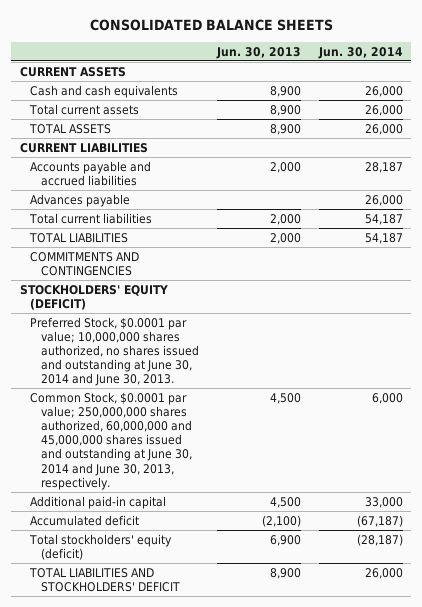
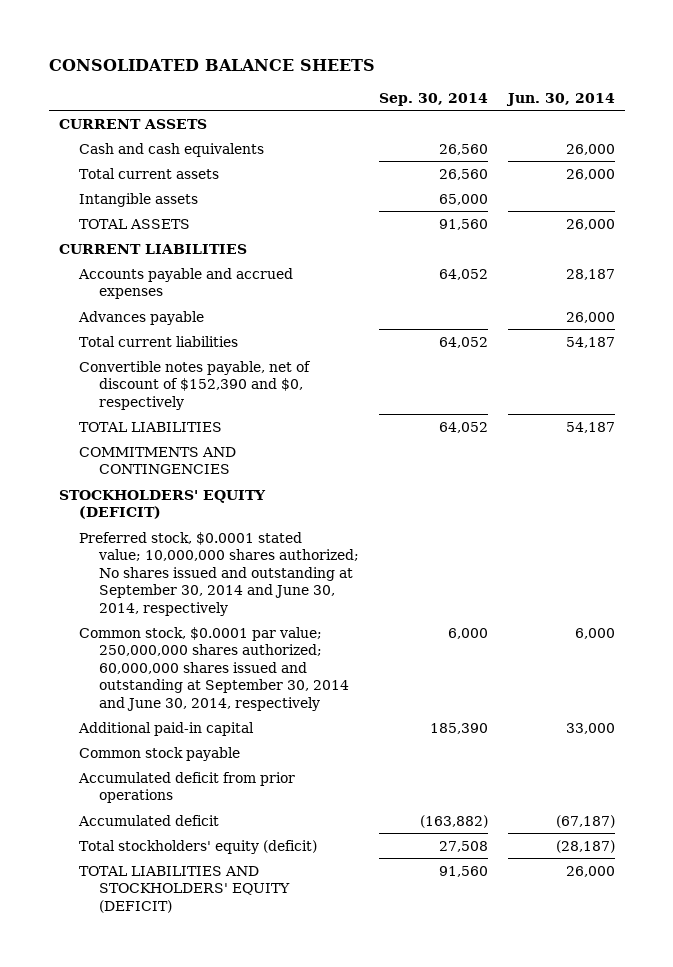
- | Jun. 30, 2013 | Jun. 30, 2014
+ | Sep. 30, 2014 | Jun. 30, 2014
+ Intangible assets | 65,000 |
- Accounts payable and accrued liabilities | 2,000 | 28,187
+ Accounts payable and accrued expenses | 64,052 | 28,187
+ Convertible notes payable, net of discount of $152,390 and $0, respectively
- Preferred Stock, $0.0001 par value; 10,000,000 shares authorized, no shares issued and outstanding at June 30, 2014 and June 30, 2013.
- Common Stock, $0.0001 par value; 250,000,000 shares authorized, 60,000,000 and 45,000,000 shares issued and outstanding at June 30, 2014 and June 30, 2013, respectively. | 4,500 | 6,000
+ Preferred stock, $0.0001 stated value; 10,000,000 shares authorized; No shares issued and outstanding at September 30, 2014 and June 30, 2014, respectively
+ Common stock, $0.0001 par value; 250,000,000 shares authorized; 60,000,000 shares issued and outstanding at September 30, 2014 and June 30, 2014, respectively | 6,000 | 6,000
+ Common stock payable
+ Accumulated deficit from prior operations
- TOTAL LIABILITIES AND STOCKHOLDERS' DEFICIT | 8,900 | 26,000
+ TOTAL LIABILITIES AND STOCKHOLDERS' EQUITY (DEFICIT) | 91,560 | 26,000

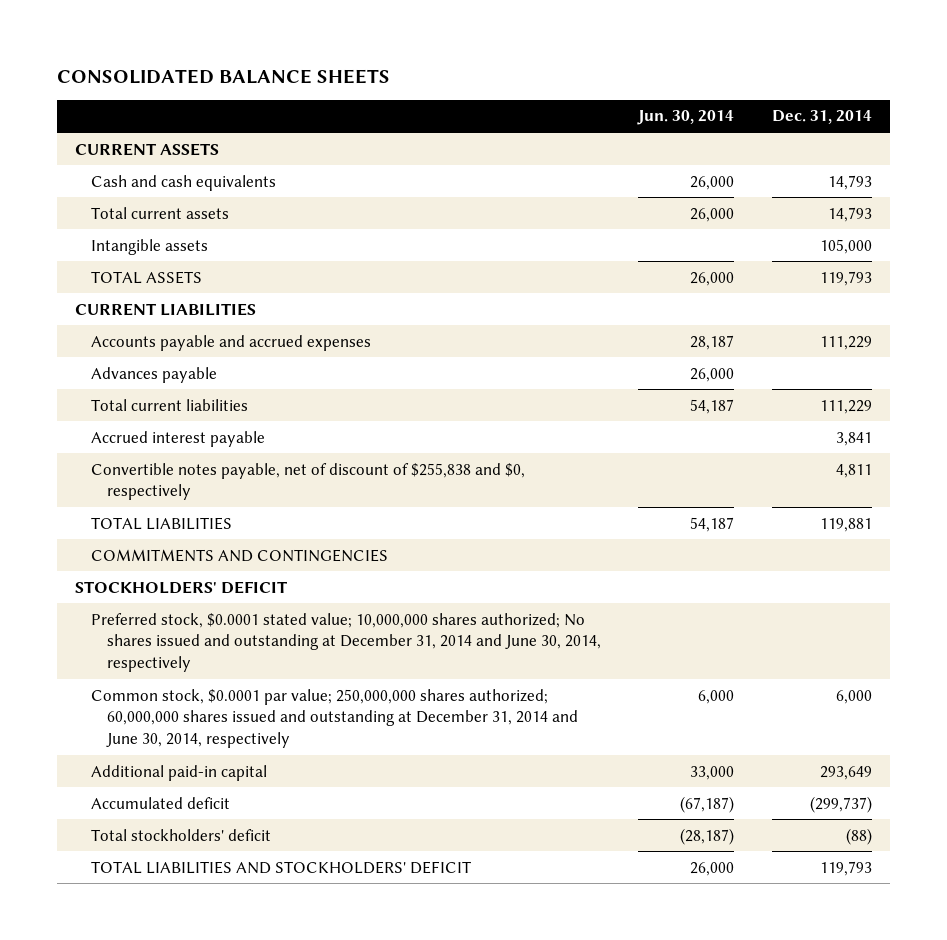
- | Sep. 30, 2014 | Jun. 30, 2014
+ | Jun. 30, 2014 | Dec. 31, 2014
- Convertible notes payable, net of discount of $152,390 and $0, respectively
+ Accrued interest payable | | 3,841
+ Convertible notes payable, net of discount of $255,838 and $0, respectively | | 4,811
- STOCKHOLDERS' EQUITY (DEFICIT)
- Preferred stock, $0.0001 stated value; 10,000,000 shares authorized; No shares issued and outstanding at September 30, 2014 and June 30, 2014, respectively
- Common stock, $0.0001 par value; 250,000,000 shares authorized; 60,000,000 shares issued and outstanding at September 30, 2014 and June 30, 2014, respectively | 6,000 | 6,000
+ STOCKHOLDERS' DEFICIT
+ Preferred stock, $0.0001 stated value; 10,000,000 shares authorized; No shares issued and outstanding at December 31, 2014 and June 30, 2014, respectively
+ Common stock, $0.0001 par value; 250,000,000 shares authorized; 60,000,000 shares issued and outstanding at December 31, 2014 and June 30, 2014, respectively | 6,000 | 6,000
- Common stock payable
- Accumulated deficit from prior operations
- Total stockholders' equity (deficit) | 27,508 | (28,187)
- TOTAL LIABILITIES AND STOCKHOLDERS' EQUITY (DEFICIT) | 91,560 | 26,000
+ Total stockholders' deficit | (28,187) | (88)
+ TOTAL LIABILITIES AND STOCKHOLDERS' DEFICIT | 26,000 | 119,793

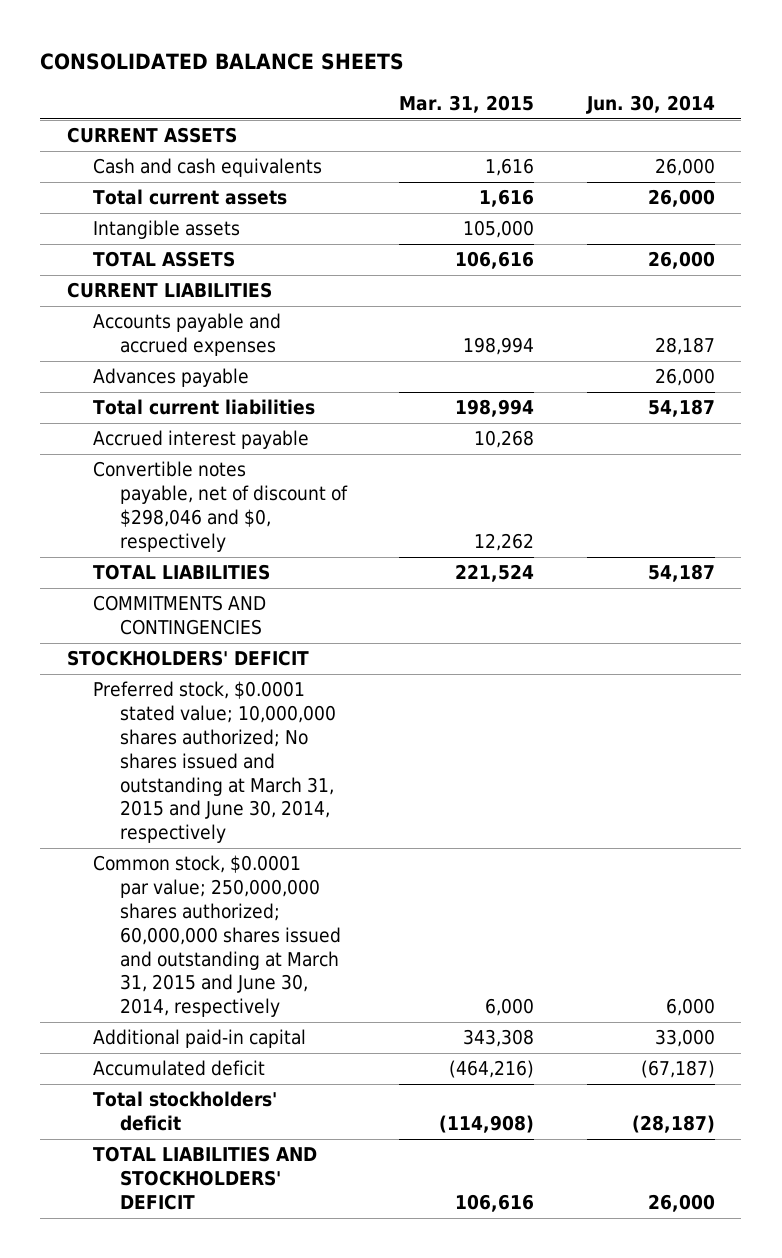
- | Jun. 30, 2014 | Dec. 31, 2014
+ | Mar. 31, 2015 | Jun. 30, 2014
- Convertible notes payable, net of discount of $255,838 and $0, respectively | | 4,811
+ Convertible notes payable, net of discount of $298,046 and $0, respectively | 12,262 |
- Preferred stock, $0.0001 stated value; 10,000,000 shares authorized; No shares issued and outstanding at December 31, 2014 and June 30, 2014, respectively
- Common stock, $0.0001 par value; 250,000,000 shares authorized; 60,000,000 shares issued and outstanding at December 31, 2014 and June 30, 2014, respectively | 6,000 | 6,000
+ Preferred stock, $0.0001 stated value; 10,000,000 shares authorized; No shares issued and outstanding at March 31, 2015 and June 30, 2014, respectively
+ Common stock, $0.0001 par value; 250,000,000 shares authorized; 60,000,000 shares issued and outstanding at March 31, 2015 and June 30, 2014, respectively | 6,000 | 6,000

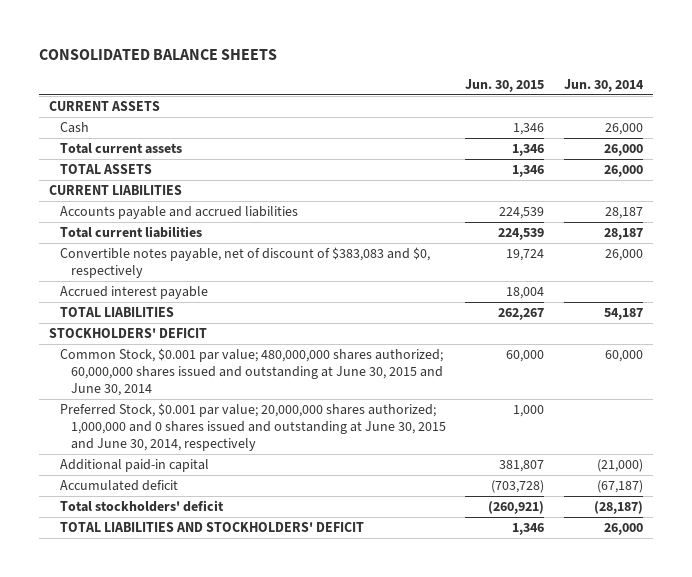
- | Mar. 31, 2015 | Jun. 30, 2014
+ | Jun. 30, 2015 | Jun. 30, 2014
- Cash and cash equivalents | 1,616 | 26,000
+ Cash | 1,346 | 26,000
- Intangible assets | 105,000 |
- Accounts payable and accrued expenses | 198,994 | 28,187
- Advances payable | | 26,000
- Total current liabilities | 198,994 | 54,187
+ Accounts payable and accrued liabilities | 224,539 | 28,187
+ Total current liabilities | 224,539 | 28,187
+ Convertible notes payable, net of discount of $383,083 and $0, respectively | 19,724 | 26,000
- Convertible notes payable, net of discount of $298,046 and $0, respectively | 12,262 |
- COMMITMENTS AND CONTINGENCIES
- Preferred stock, $0.0001 stated value; 10,000,000 shares authorized; No shares issued and outstanding at March 31, 2015 and June 30, 2014, respectively
- Common stock, $0.0001 par value; 250,000,000 shares authorized; 60,000,000 shares issued and outstanding at March 31, 2015 and June 30, 2014, respectively | 6,000 | 6,000
- Additional paid-in capital | 343,308 | 33,000
+ Common Stock, $0.001 par value; 480,000,000 shares authorized; 60,000,000 shares issued and outstanding at June 30, 2015 and June 30, 2014 | 60,000 | 60,000
+ Preferred Stock, $0.001 par value; 20,000,000 shares authorized; 1,000,000 and 0 shares issued and outstanding at June 30, 2015 and June 30, 2014, respectively | 1,000 |
+ Additional paid-in capital | 381,807 | (21,000)

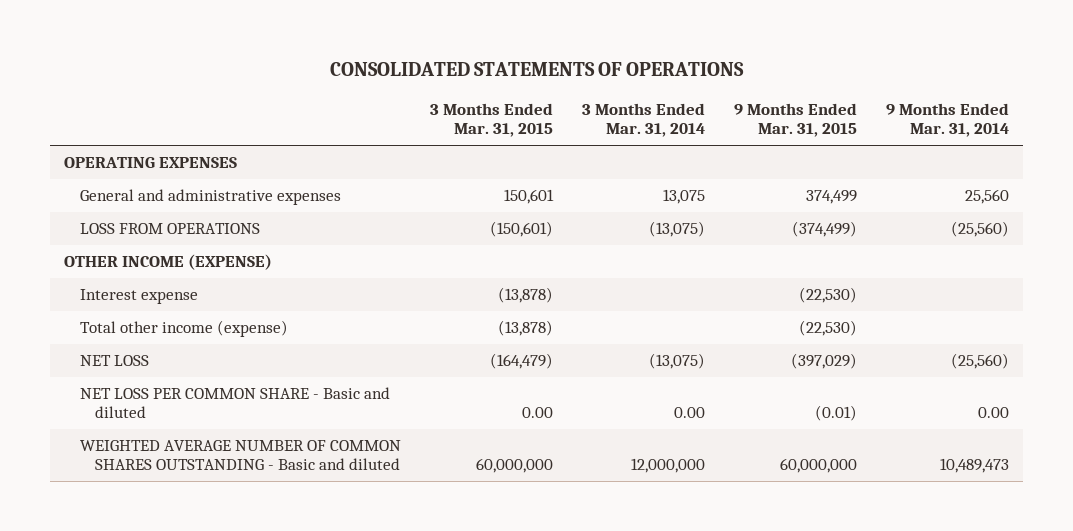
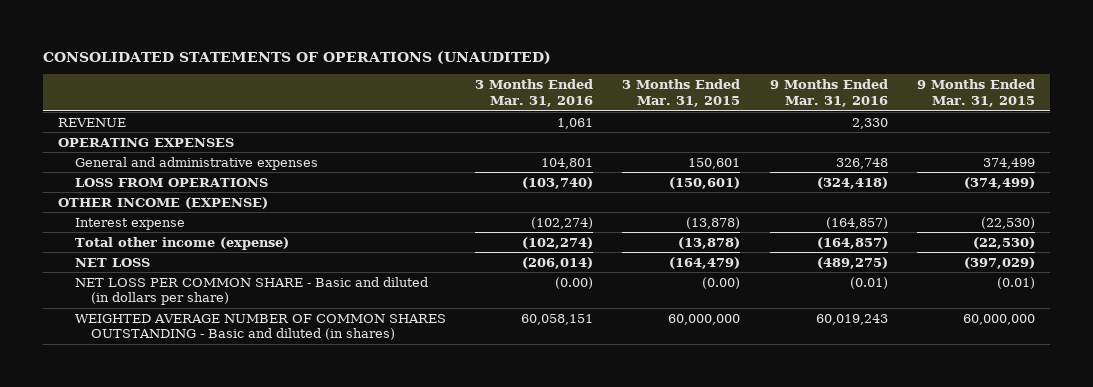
- CONSOLIDATED STATEMENTS OF OPERATIONS
+ CONSOLIDATED STATEMENTS OF OPERATIONS (UNAUDITED)
- | 3 Months Ended Mar. 31, 2015 | 3 Months Ended Mar. 31, 2014 | 9 Months Ended Mar. 31, 2015 | 9 Months Ended Mar. 31, 2014
+ | 3 Months Ended Mar. 31, 2016 | 3 Months Ended Mar. 31, 2015 | 9 Months Ended Mar. 31, 2016 | 9 Months Ended Mar. 31, 2015
+ REVENUE | 1,061 | | 2,330 |
- NET LOSS PER COMMON SHARE - Basic and diluted | 0.00 | 0.00 | (0.01) | 0.00
- WEIGHTED AVERAGE NUMBER OF COMMON SHARES OUTSTANDING - Basic and diluted | 60,000,000 | 12,000,000 | 60,000,000 | 10,489,473
+ NET LOSS PER COMMON SHARE - Basic and diluted (in dollars per share) | (0.00) | (0.00) | (0.01) | (0.01)
+ WEIGHTED AVERAGE NUMBER OF COMMON SHARES OUTSTANDING - Basic and diluted (in shares) | 60,058,151 | 60,000,000 | 60,019,243 | 60,000,000

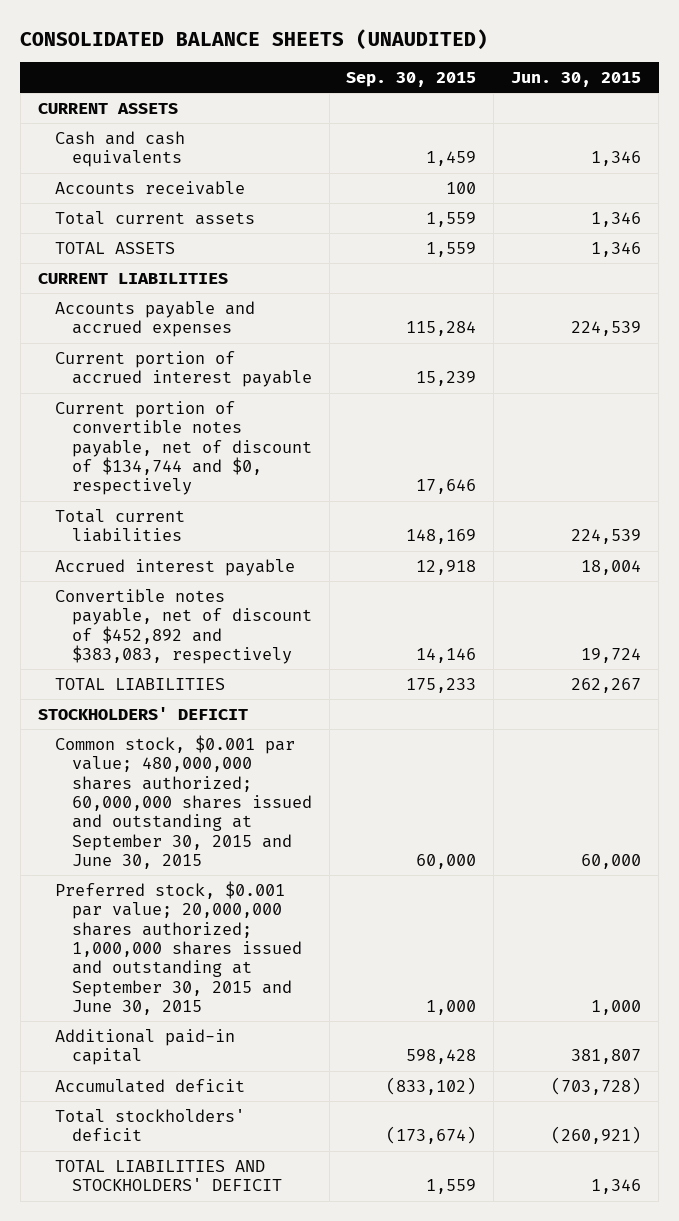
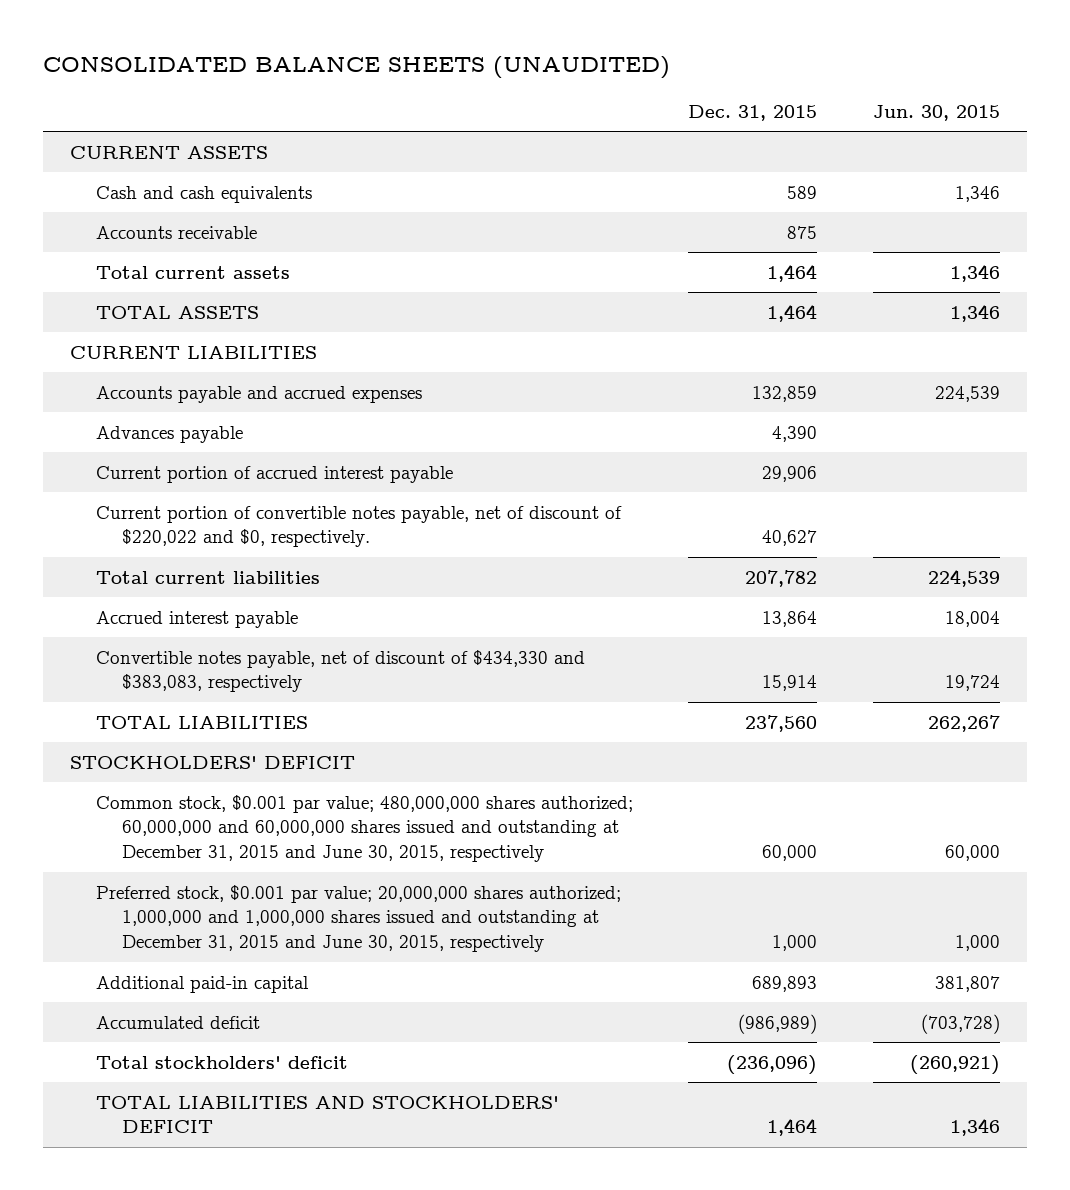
- | Sep. 30, 2015 | Jun. 30, 2015
+ | Dec. 31, 2015 | Jun. 30, 2015
+ Advances payable | 4,390 |
- Current portion of convertible notes payable, net of discount of $134,744 and $0, respectively | 17,646 |
+ Current portion of convertible notes payable, net of discount of $220,022 and $0, respectively. | 40,627 |
- Convertible notes payable, net of discount of $452,892 and $383,083, respectively | 14,146 | 19,724
+ Convertible notes payable, net of discount of $434,330 and $383,083, respectively | 15,914 | 19,724
- Common stock, $0.001 par value; 480,000,000 shares authorized; 60,000,000 shares issued and outstanding at September 30, 2015 and June 30, 2015 | 60,000 | 60,000
- Preferred stock, $0.001 par value; 20,000,000 shares authorized; 1,000,000 shares issued and outstanding at September 30, 2015 and June 30, 2015 | 1,000 | 1,000
+ Common stock, $0.001 par value; 480,000,000 shares authorized; 60,000,000 and 60,000,000 shares issued and outstanding at December 31, 2015 and June 30, 2015, respectively | 60,000 | 60,000
+ Preferred stock, $0.001 par value; 20,000,000 shares authorized; 1,000,000 and 1,000,000 shares issued and outstanding at December 31, 2015 and June 30, 2015, respectively | 1,000 | 1,000

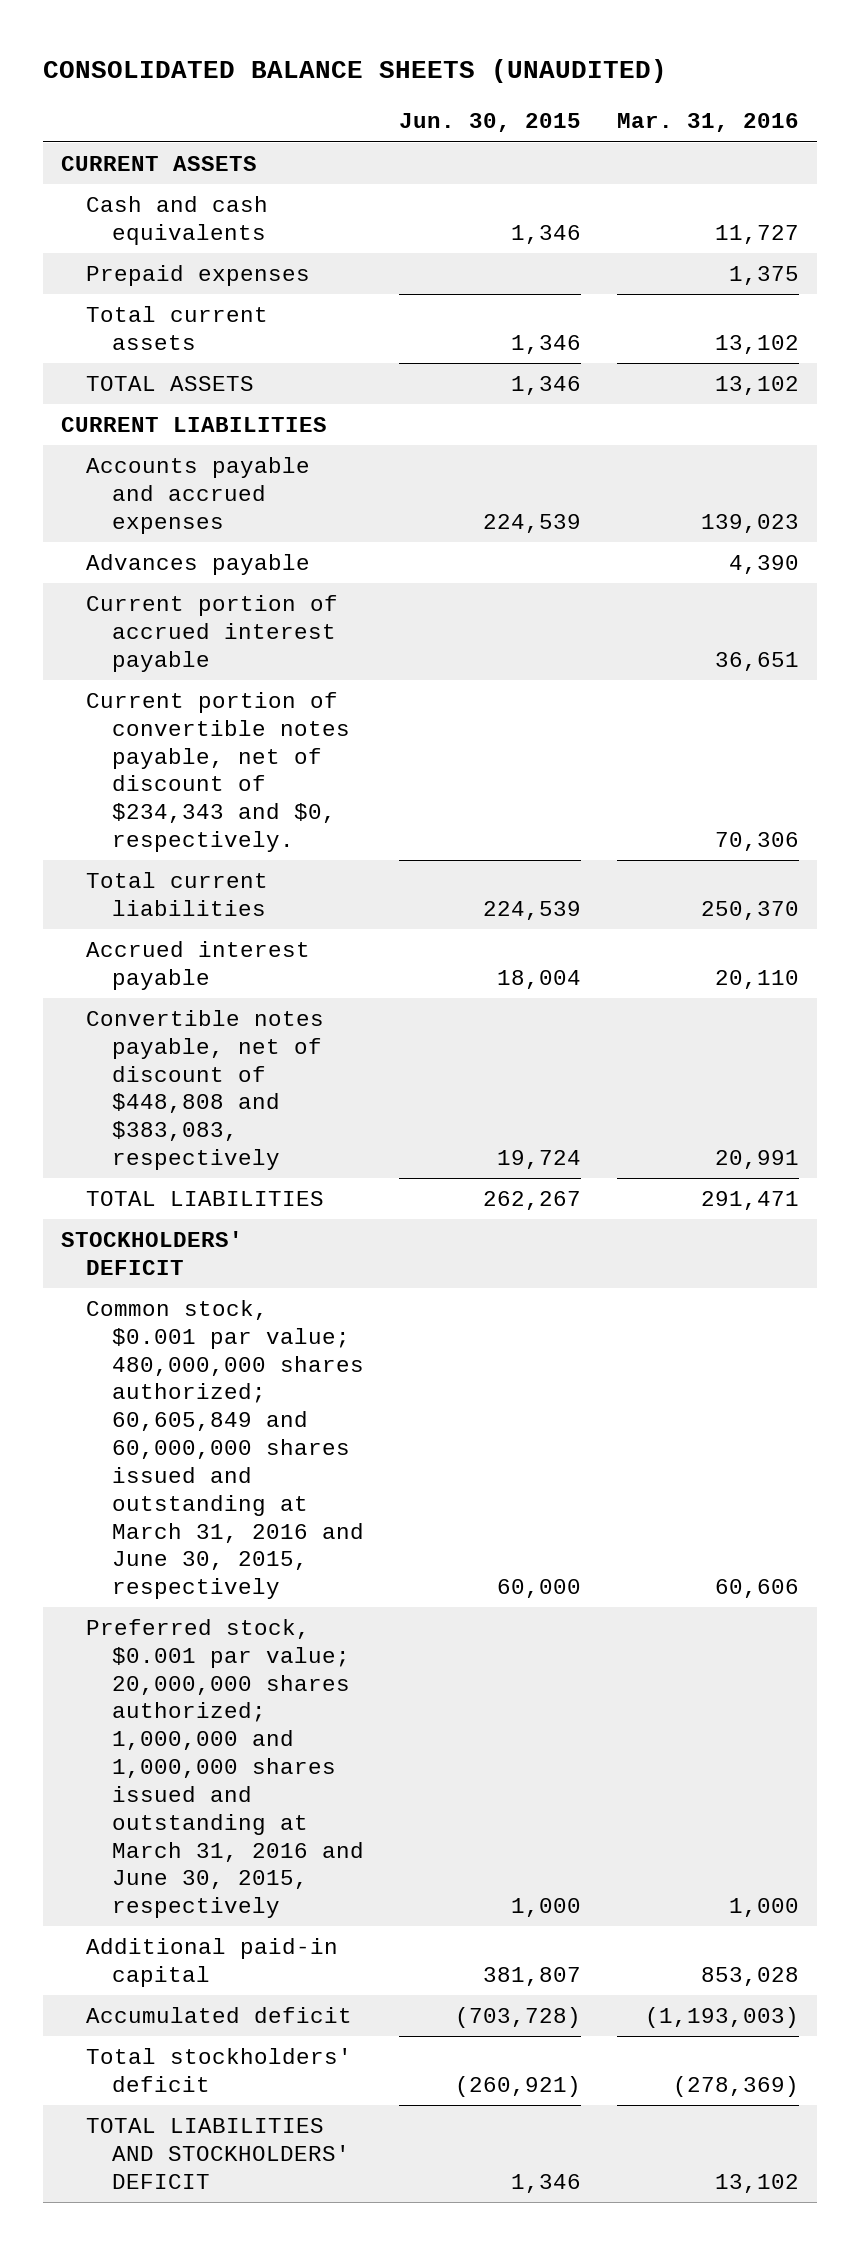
- | Dec. 31, 2015 | Jun. 30, 2015
+ | Jun. 30, 2015 | Mar. 31, 2016
- Accounts receivable | 875 |
+ Prepaid expenses | | 1,375
- Current portion of convertible notes payable, net of discount of $220,022 and $0, respectively. | 40,627 |
+ Current portion of convertible notes payable, net of discount of $234,343 and $0, respectively. | | 70,306
- Convertible notes payable, net of discount of $434,330 and $383,083, respectively | 15,914 | 19,724
+ Convertible notes payable, net of discount of $448,808 and $383,083, respectively | 19,724 | 20,991
- Common stock, $0.001 par value; 480,000,000 shares authorized; 60,000,000 and 60,000,000 shares issued and outstanding at December 31, 2015 and June 30, 2015, respectively | 60,000 | 60,000
- Preferred stock, $0.001 par value; 20,000,000 shares authorized; 1,000,000 and 1,000,000 shares issued and outstanding at December 31, 2015 and June 30, 2015, respectively | 1,000 | 1,000
+ Common stock, $0.001 par value; 480,000,000 shares authorized; 60,605,849 and 60,000,000 shares issued and outstanding at March 31, 2016 and June 30, 2015, respectively | 60,000 | 60,606
+ Preferred stock, $0.001 par value; 20,000,000 shares authorized; 1,000,000 and 1,000,000 shares issued and outstanding at March 31, 2016 and June 30, 2015, respectively | 1,000 | 1,000

